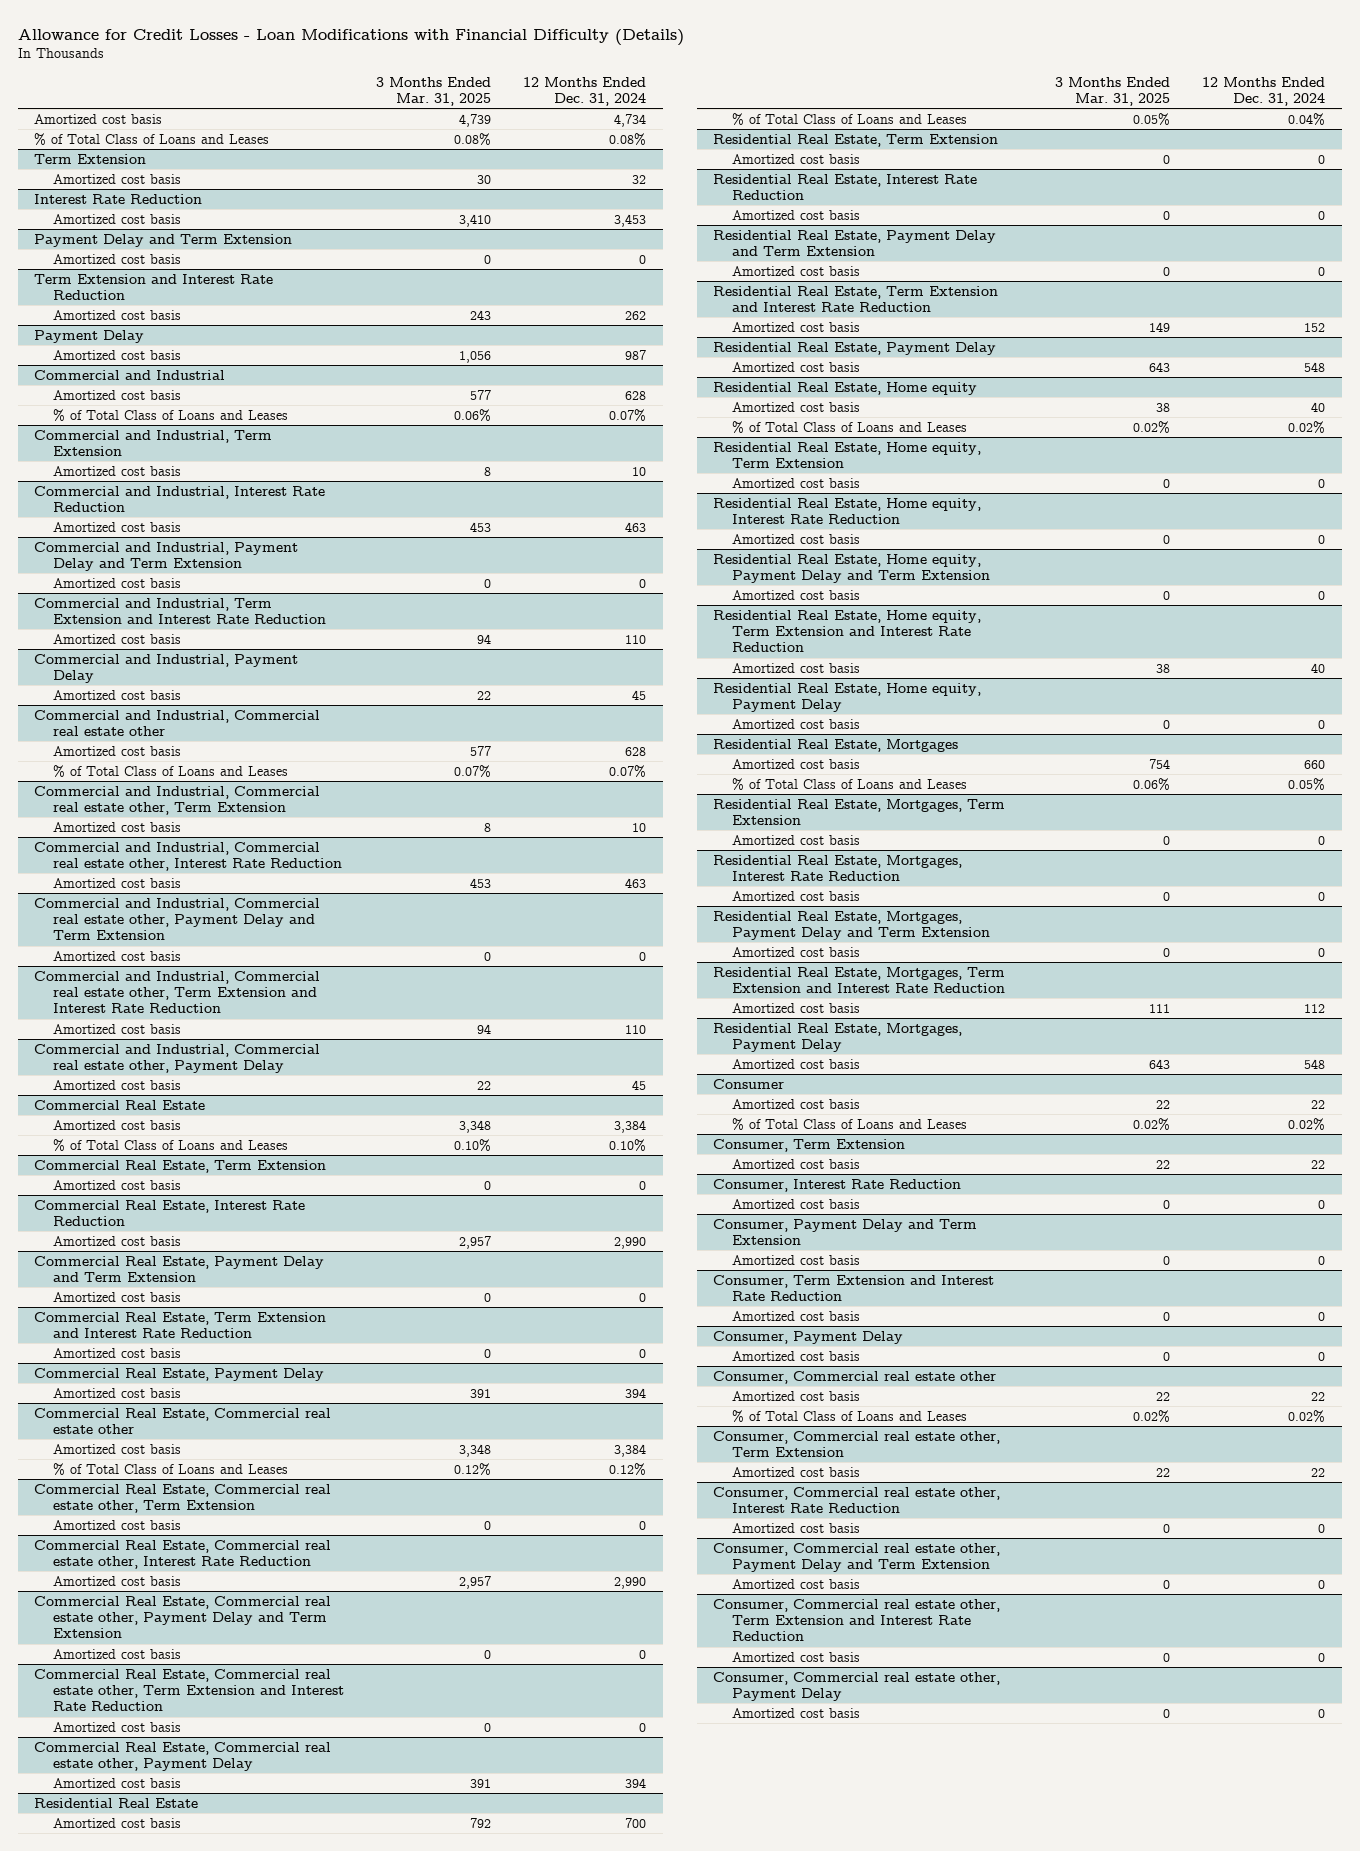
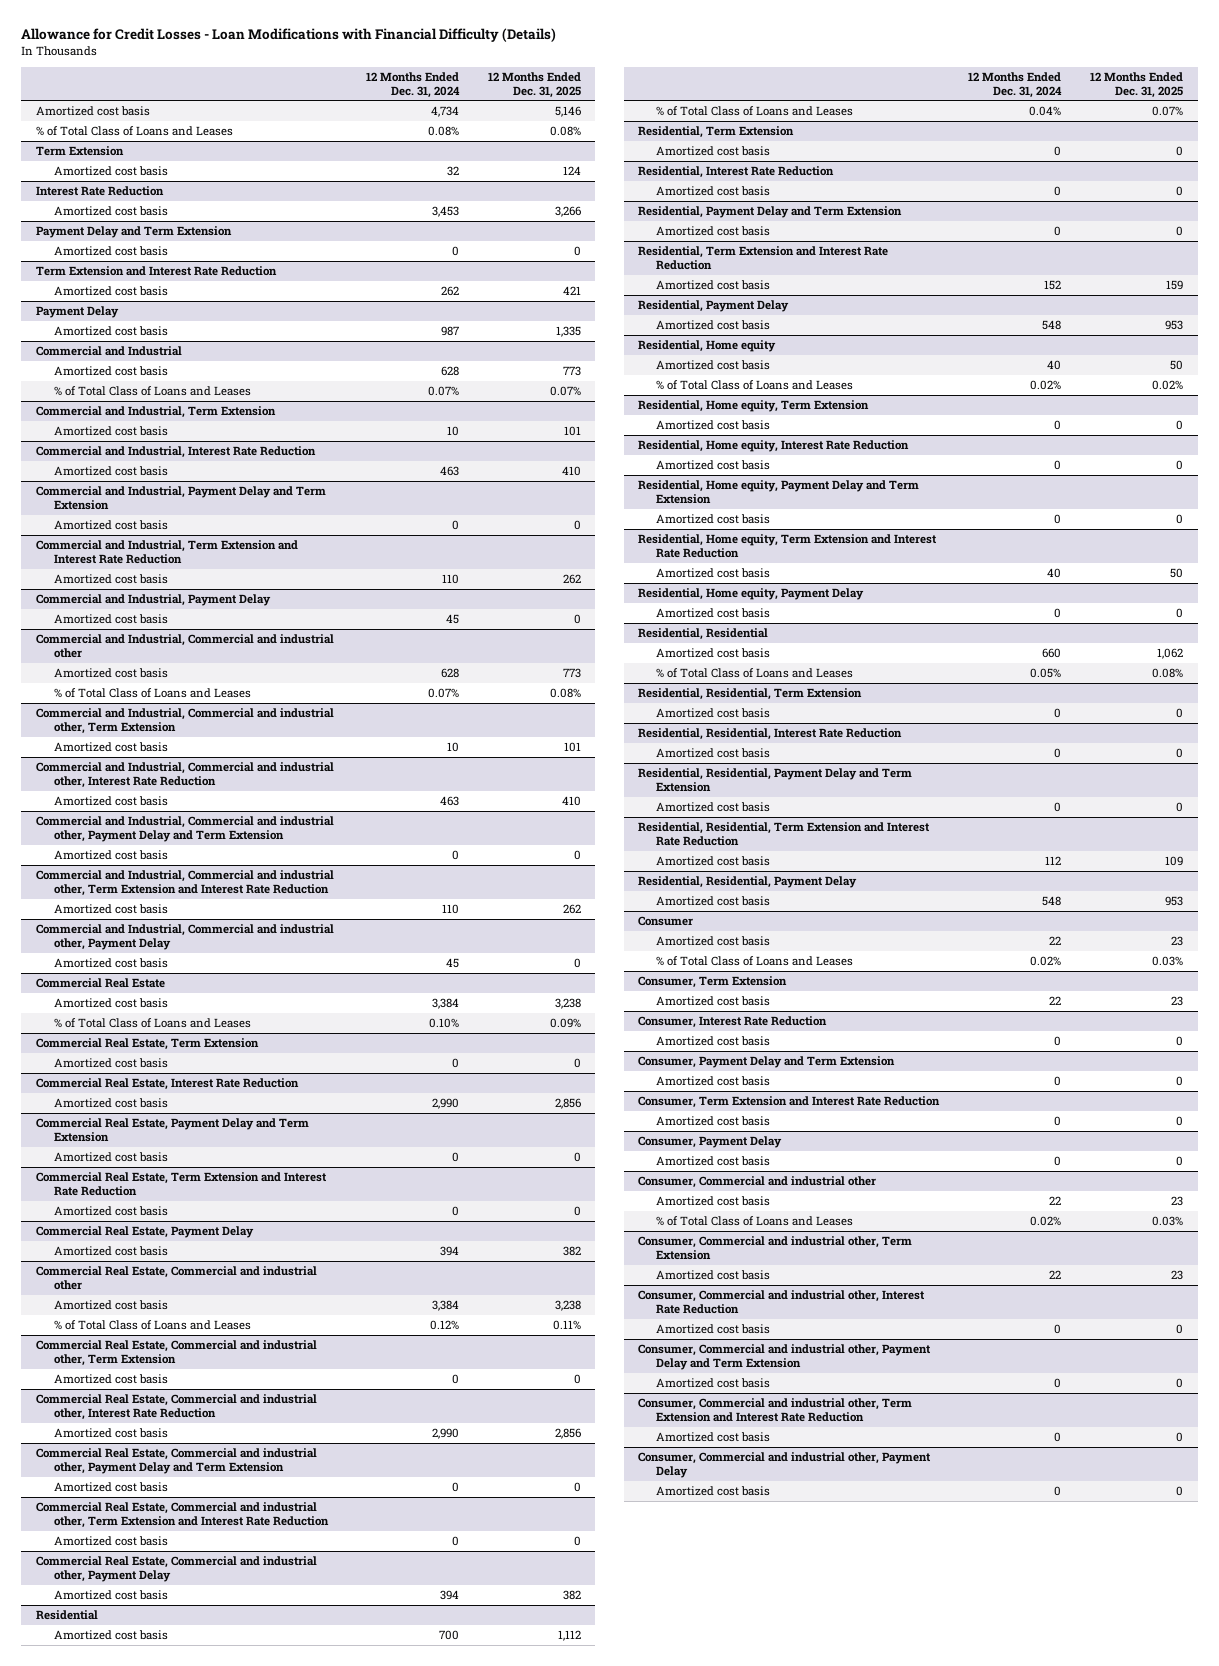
- | 3 Months Ended Mar. 31, 2025 | 12 Months Ended Dec. 31, 2024
+ | 12 Months Ended Dec. 31, 2024 | 12 Months Ended Dec. 31, 2025
- Commercial and Industrial, Commercial real estate other
+ Commercial and Industrial, Commercial and industrial other
- Commercial and Industrial, Commercial real estate other, Term Extension
+ Commercial and Industrial, Commercial and industrial other, Term Extension
- Commercial and Industrial, Commercial real estate other, Interest Rate Reduction
+ Commercial and Industrial, Commercial and industrial other, Interest Rate Reduction
- Commercial and Industrial, Commercial real estate other, Payment Delay and Term Extension
+ Commercial and Industrial, Commercial and industrial other, Payment Delay and Term Extension
- Commercial and Industrial, Commercial real estate other, Term Extension and Interest Rate Reduction
+ Commercial and Industrial, Commercial and industrial other, Term Extension and Interest Rate Reduction
- Commercial and Industrial, Commercial real estate other, Payment Delay
+ Commercial and Industrial, Commercial and industrial other, Payment Delay
- Commercial Real Estate, Commercial real estate other
+ Commercial Real Estate, Commercial and industrial other
- Commercial Real Estate, Commercial real estate other, Term Extension
+ Commercial Real Estate, Commercial and industrial other, Term Extension
- Commercial Real Estate, Commercial real estate other, Interest Rate Reduction
+ Commercial Real Estate, Commercial and industrial other, Interest Rate Reduction
- Commercial Real Estate, Commercial real estate other, Payment Delay and Term Extension
+ Commercial Real Estate, Commercial and industrial other, Payment Delay and Term Extension
- Commercial Real Estate, Commercial real estate other, Term Extension and Interest Rate Reduction
+ Commercial Real Estate, Commercial and industrial other, Term Extension and Interest Rate Reduction
- Commercial Real Estate, Commercial real estate other, Payment Delay
+ Commercial Real Estate, Commercial and industrial other, Payment Delay
- Residential Real Estate
+ Residential
- Residential Real Estate, Term Extension
+ Residential, Term Extension
- Residential Real Estate, Interest Rate Reduction
+ Residential, Interest Rate Reduction
- Residential Real Estate, Payment Delay and Term Extension
+ Residential, Payment Delay and Term Extension
- Residential Real Estate, Term Extension and Interest Rate Reduction
+ Residential, Term Extension and Interest Rate Reduction
- Residential Real Estate, Payment Delay
+ Residential, Payment Delay
- Residential Real Estate, Home equity
+ Residential, Home equity
- Residential Real Estate, Home equity, Term Extension
+ Residential, Home equity, Term Extension
- Residential Real Estate, Home equity, Interest Rate Reduction
+ Residential, Home equity, Interest Rate Reduction
- Residential Real Estate, Home equity, Payment Delay and Term Extension
+ Residential, Home equity, Payment Delay and Term Extension
- Residential Real Estate, Home equity, Term Extension and Interest Rate Reduction
+ Residential, Home equity, Term Extension and Interest Rate Reduction
- Residential Real Estate, Home equity, Payment Delay
+ Residential, Home equity, Payment Delay
- Residential Real Estate, Mortgages
+ Residential, Residential
- Residential Real Estate, Mortgages, Term Extension
+ Residential, Residential, Term Extension
- Residential Real Estate, Mortgages, Interest Rate Reduction
+ Residential, Residential, Interest Rate Reduction
- Residential Real Estate, Mortgages, Payment Delay and Term Extension
+ Residential, Residential, Payment Delay and Term Extension
- Residential Real Estate, Mortgages, Term Extension and Interest Rate Reduction
+ Residential, Residential, Term Extension and Interest Rate Reduction
- Residential Real Estate, Mortgages, Payment Delay
+ Residential, Residential, Payment Delay
- Consumer, Commercial real estate other
+ Consumer, Commercial and industrial other
- Consumer, Commercial real estate other, Term Extension
+ Consumer, Commercial and industrial other, Term Extension
- Consumer, Commercial real estate other, Interest Rate Reduction
+ Consumer, Commercial and industrial other, Interest Rate Reduction
- Consumer, Commercial real estate other, Payment Delay and Term Extension
+ Consumer, Commercial and industrial other, Payment Delay and Term Extension
- Consumer, Commercial real estate other, Term Extension and Interest Rate Reduction
+ Consumer, Commercial and industrial other, Term Extension and Interest Rate Reduction
- Consumer, Commercial real estate other, Payment Delay
+ Consumer, Commercial and industrial other, Payment Delay

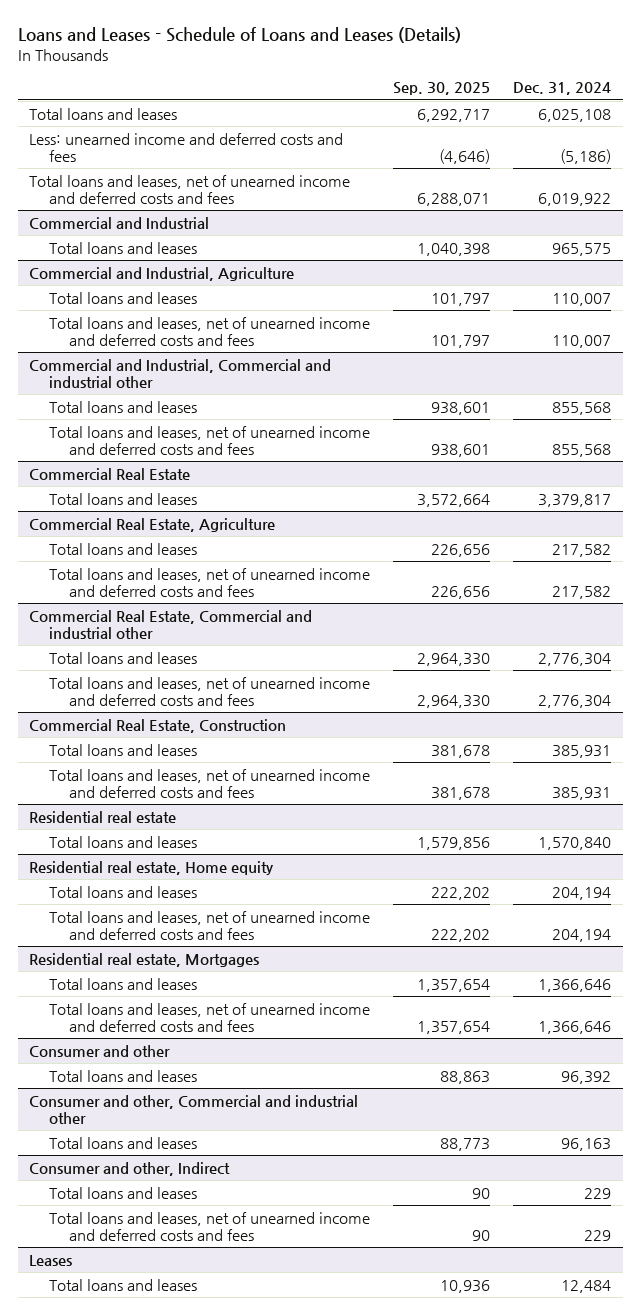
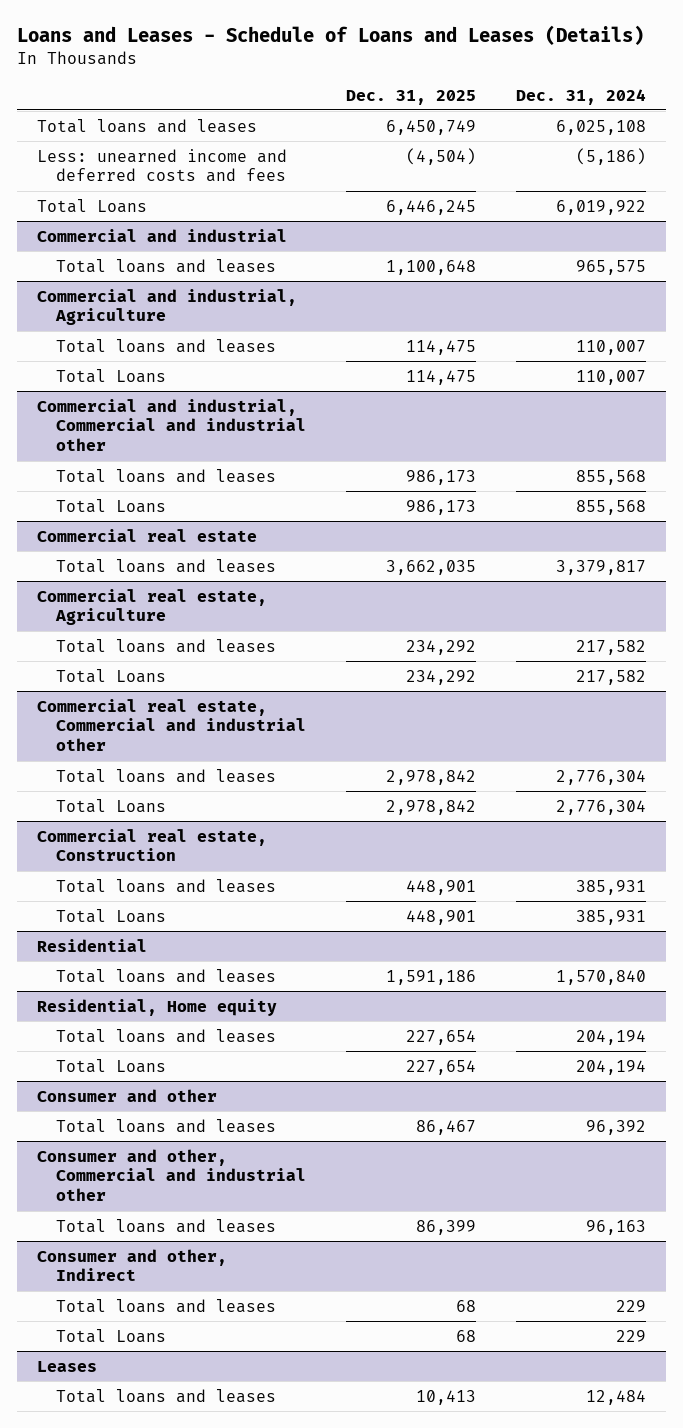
- | Sep. 30, 2025 | Dec. 31, 2024
+ | Dec. 31, 2025 | Dec. 31, 2024
- Total loans and leases, net of unearned income and deferred costs and fees | 6,288,071 | 6,019,922
- Commercial and Industrial
+ Total Loans | 6,446,245 | 6,019,922
+ Commercial and industrial
- Commercial and Industrial, Agriculture
+ Commercial and industrial, Agriculture
- Total loans and leases, net of unearned income and deferred costs and fees | 101,797 | 110,007
- Commercial and Industrial, Commercial and industrial other
+ Total Loans | 114,475 | 110,007
+ Commercial and industrial, Commercial and industrial other
- Total loans and leases, net of unearned income and deferred costs and fees | 938,601 | 855,568
- Commercial Real Estate
+ Total Loans | 986,173 | 855,568
+ Commercial real estate
- Commercial Real Estate, Agriculture
+ Commercial real estate, Agriculture
- Total loans and leases, net of unearned income and deferred costs and fees | 226,656 | 217,582
- Commercial Real Estate, Commercial and industrial other
+ Total Loans | 234,292 | 217,582
+ Commercial real estate, Commercial and industrial other
- Total loans and leases, net of unearned income and deferred costs and fees | 2,964,330 | 2,776,304
- Commercial Real Estate, Construction
+ Total Loans | 2,978,842 | 2,776,304
+ Commercial real estate, Construction
- Total loans and leases, net of unearned income and deferred costs and fees | 381,678 | 385,931
- Residential real estate
+ Total Loans | 448,901 | 385,931
+ Residential
- Residential real estate, Home equity
+ Residential, Home equity
- Total loans and leases, net of unearned income and deferred costs and fees | 222,202 | 204,194
- Residential real estate, Mortgages
- Total loans and leases | 1,357,654 | 1,366,646
- Total loans and leases, net of unearned income and deferred costs and fees | 1,357,654 | 1,366,646
+ Total Loans | 227,654 | 204,194
@ Consumer and other, Indirect
- Total loans and leases, net of unearned income and deferred costs and fees | 90 | 229
+ Total Loans | 68 | 229

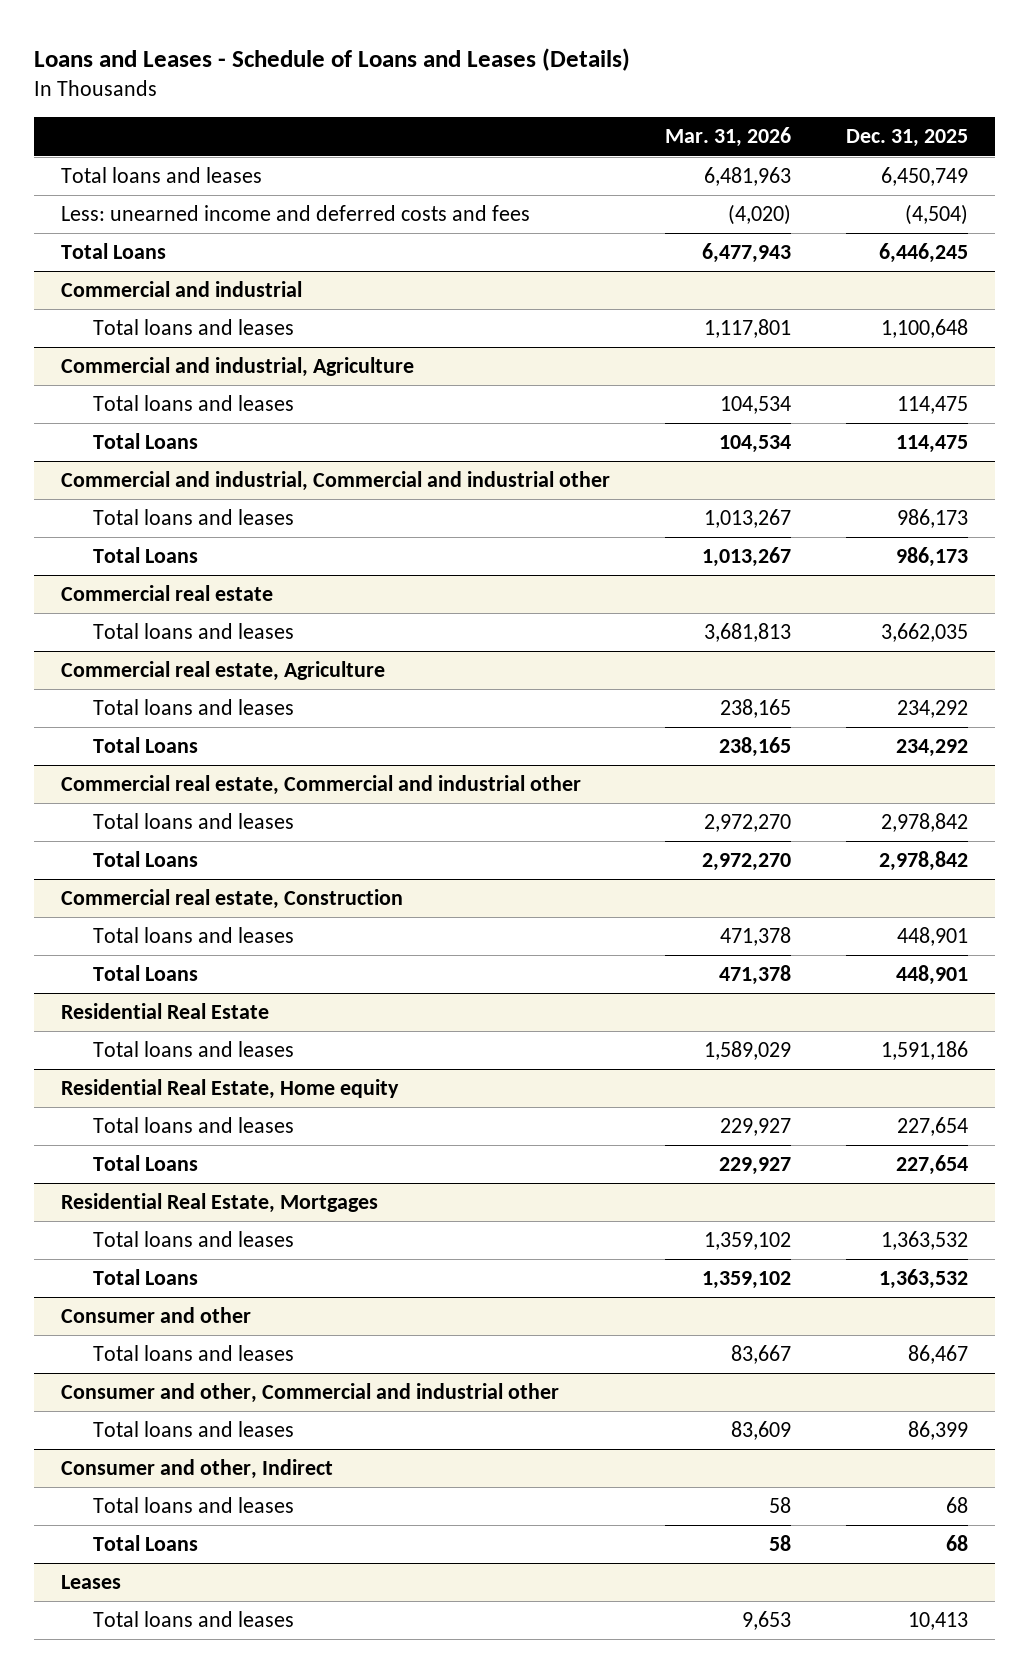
- | Dec. 31, 2025 | Dec. 31, 2024
+ | Mar. 31, 2026 | Dec. 31, 2025
- Residential
+ Residential Real Estate
- Residential, Home equity
+ Residential Real Estate, Home equity
+ Residential Real Estate, Mortgages
+ Total loans and leases | 1,359,102 | 1,363,532
+ Total Loans | 1,359,102 | 1,363,532

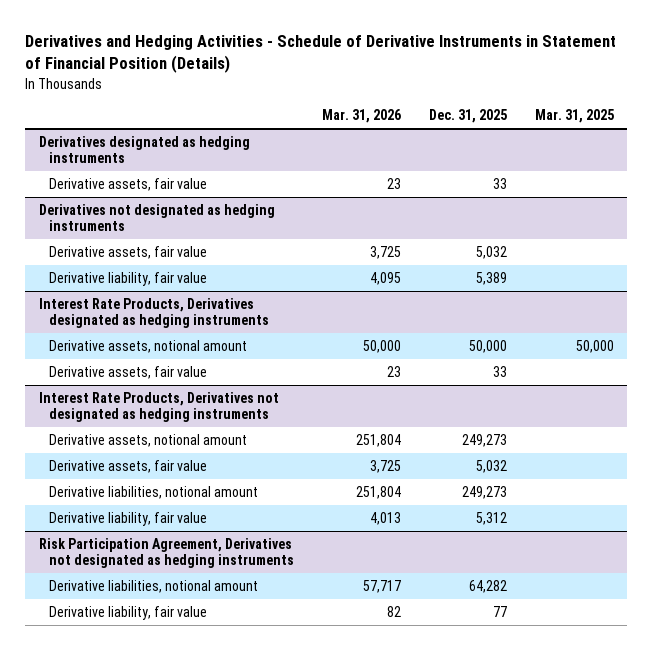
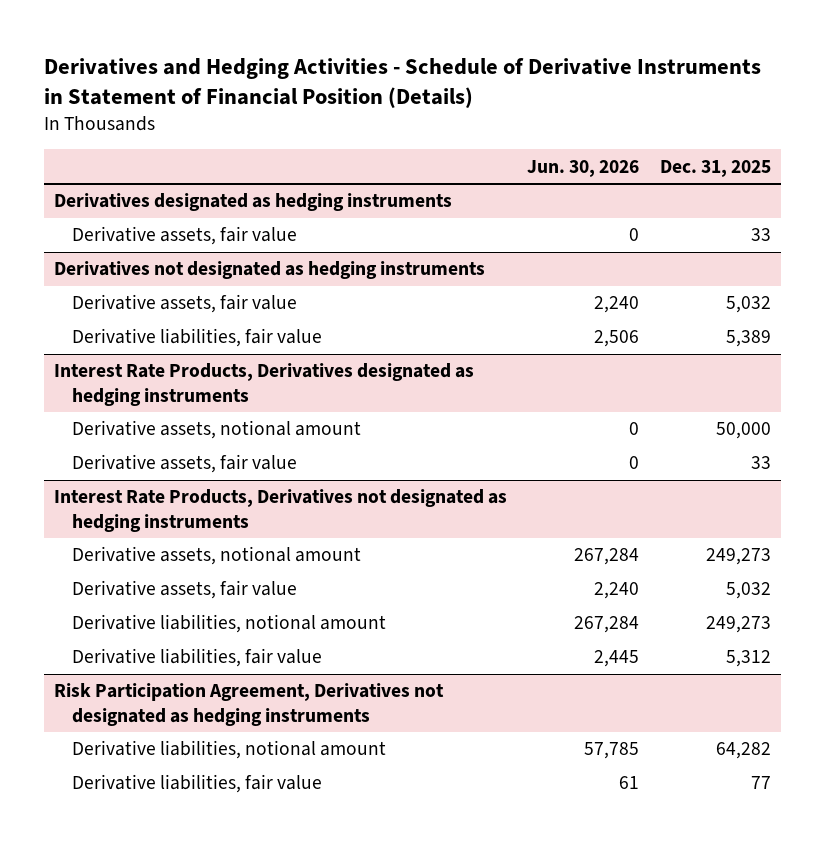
- | Mar. 31, 2026 | Dec. 31, 2025 | Mar. 31, 2025
+ | Jun. 30, 2026 | Dec. 31, 2025
@ Derivatives not designated as hedging instruments
- Derivative liability, fair value | 4,095 | 5,389 |
+ Derivative liabilities, fair value | 2,506 | 5,389
@ Interest Rate Products, Derivatives not designated as hedging instruments
- Derivative liability, fair value | 4,013 | 5,312 |
+ Derivative liabilities, fair value | 2,445 | 5,312
@ Risk Participation Agreement, Derivatives not designated as hedging instruments
- Derivative liability, fair value | 82 | 77 |
+ Derivative liabilities, fair value | 61 | 77

